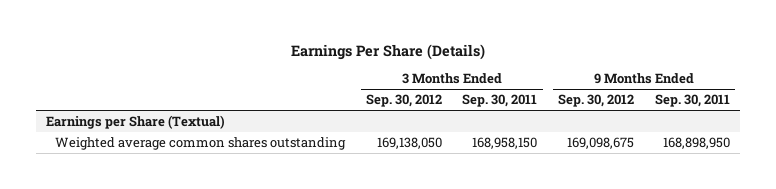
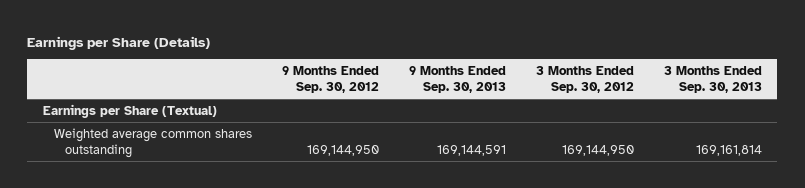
- Earnings Per Share (Details)
+ Earnings per Share (Details)
- | 3 Months Ended Sep. 30, 2012 | 3 Months Ended Sep. 30, 2011 | 9 Months Ended Sep. 30, 2012 | 9 Months Ended Sep. 30, 2011
+ | 9 Months Ended Sep. 30, 2012 | 9 Months Ended Sep. 30, 2013 | 3 Months Ended Sep. 30, 2012 | 3 Months Ended Sep. 30, 2013
- Weighted average common shares outstanding | 169,138,050 | 168,958,150 | 169,098,675 | 168,898,950
+ Weighted average common shares outstanding | 169,144,950 | 169,144,591 | 169,144,950 | 169,161,814

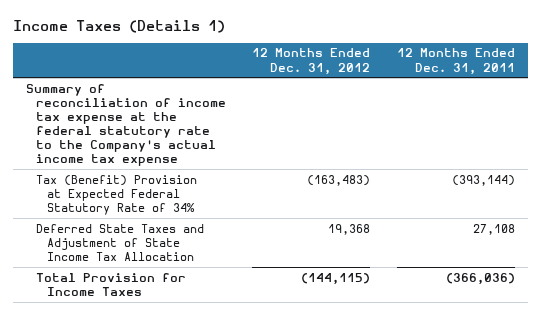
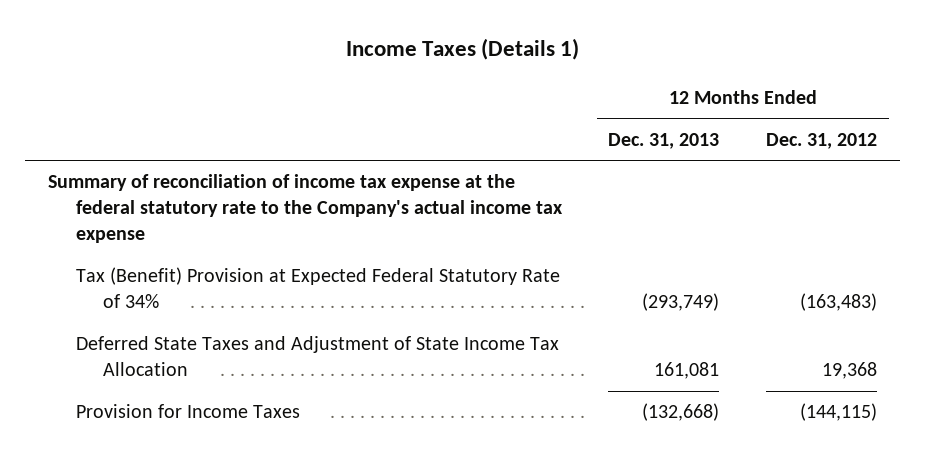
- | 12 Months Ended Dec. 31, 2012 | 12 Months Ended Dec. 31, 2011
+ | 12 Months Ended Dec. 31, 2013 | 12 Months Ended Dec. 31, 2012
- Total Provision for Income Taxes | (144,115) | (366,036)
+ Provision for Income Taxes | (132,668) | (144,115)

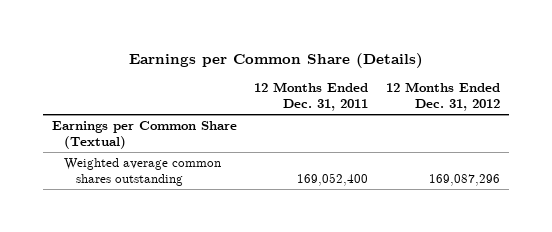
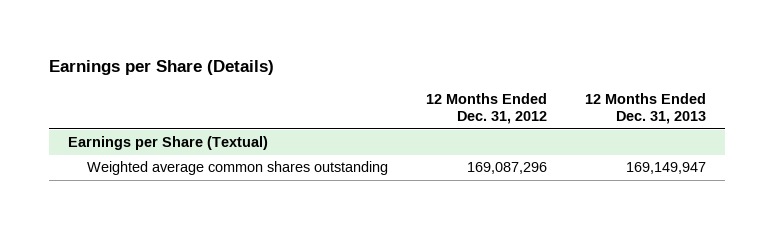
- Earnings per Common Share (Details)
+ Earnings per Share (Details)
- | 12 Months Ended Dec. 31, 2011 | 12 Months Ended Dec. 31, 2012
+ | 12 Months Ended Dec. 31, 2012 | 12 Months Ended Dec. 31, 2013
- Earnings per Common Share (Textual)
+ Earnings per Share (Textual)

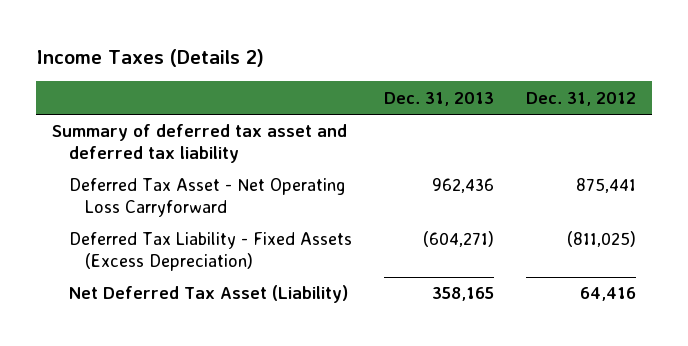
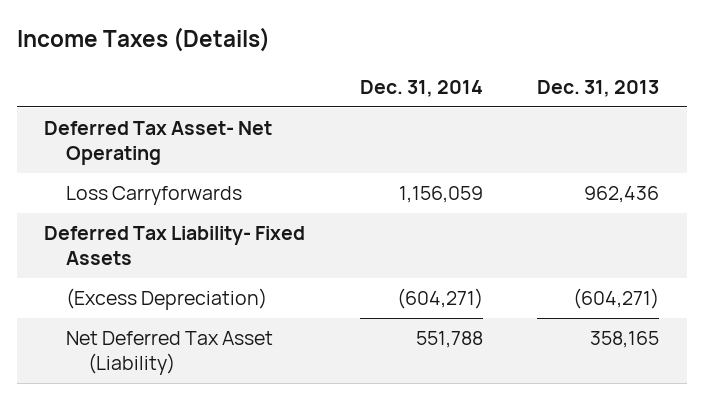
- Income Taxes (Details 2)
+ Income Taxes (Details)
- | Dec. 31, 2013 | Dec. 31, 2012
+ | Dec. 31, 2014 | Dec. 31, 2013
- Summary of deferred tax asset and deferred tax liability
- Deferred Tax Asset - Net Operating Loss Carryforward | 962,436 | 875,441
- Deferred Tax Liability - Fixed Assets (Excess Depreciation) | (604,271) | (811,025)
+ Deferred Tax Asset- Net Operating
+ Loss Carryforwards | 1,156,059 | 962,436
+ Deferred Tax Liability- Fixed Assets
+ (Excess Depreciation) | (604,271) | (604,271)

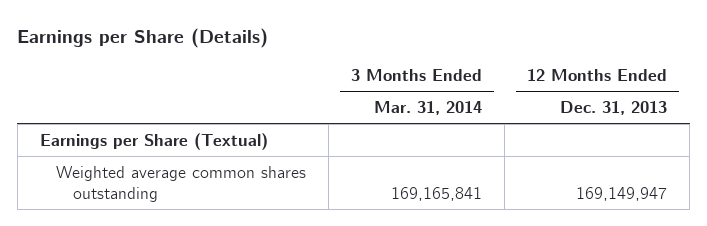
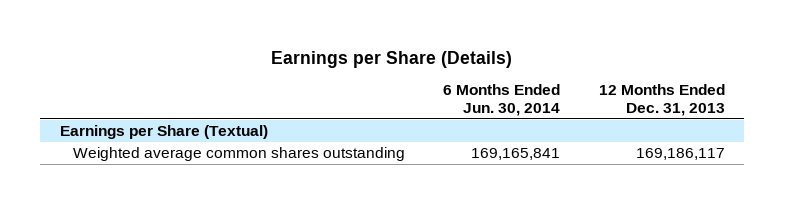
- | 3 Months Ended Mar. 31, 2014 | 12 Months Ended Dec. 31, 2013
+ | 6 Months Ended Jun. 30, 2014 | 12 Months Ended Dec. 31, 2013
- Weighted average common shares outstanding | 169,165,841 | 169,149,947
+ Weighted average common shares outstanding | 169,165,841 | 169,186,117

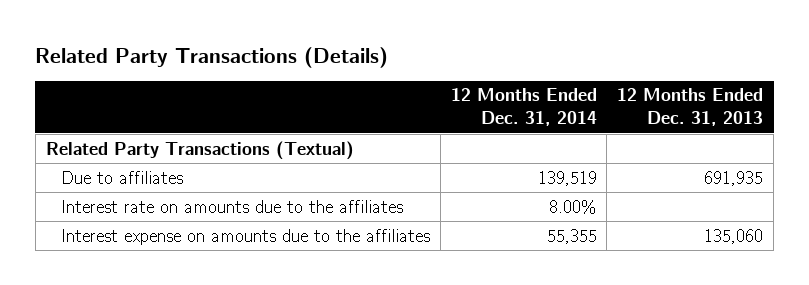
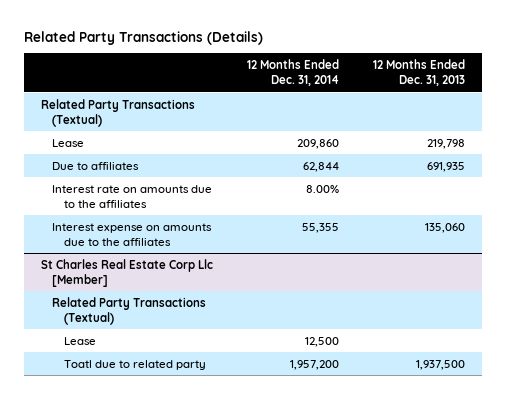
- Due to affiliates | 139,519 | 691,935
+ Lease | 209,860 | 219,798
+ Due to affiliates | 62,844 | 691,935
+ St Charles Real Estate Corp Llc [Member]
+ Related Party Transactions (Textual)
+ Lease | 12,500 |
+ Toatl due to related party | 1,957,200 | 1,937,500

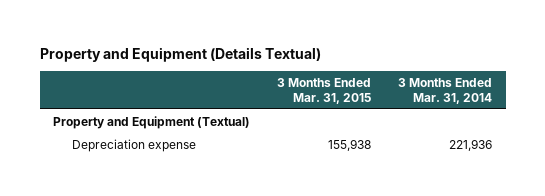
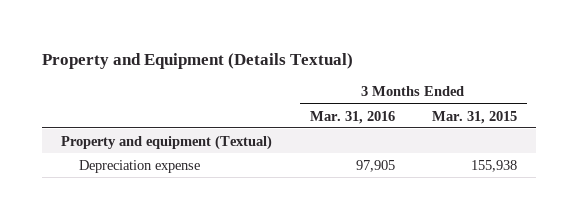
- | 3 Months Ended Mar. 31, 2015 | 3 Months Ended Mar. 31, 2014
+ | 3 Months Ended Mar. 31, 2016 | 3 Months Ended Mar. 31, 2015
- Property and Equipment (Textual)
+ Property and equipment (Textual)

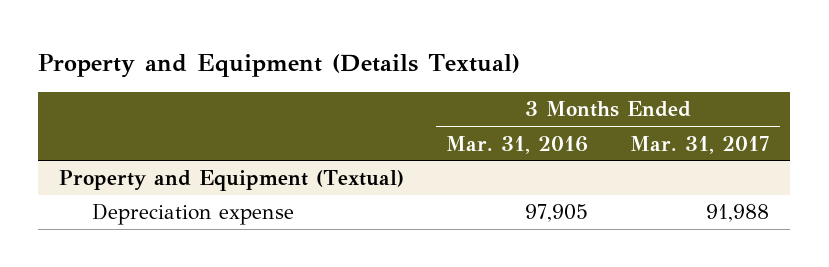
- | 3 Months Ended Mar. 31, 2016 | 3 Months Ended Mar. 31, 2015
+ | 3 Months Ended Mar. 31, 2016 | 3 Months Ended Mar. 31, 2017
- Property and equipment (Textual)
+ Property and Equipment (Textual)

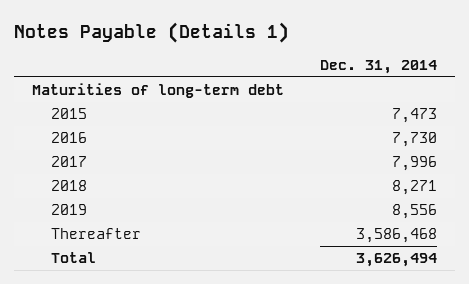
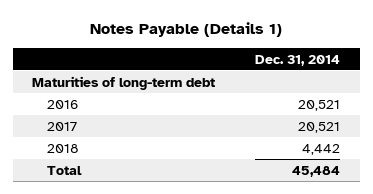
- 2015 | 7,473
- 2016 | 7,730
- 2017 | 7,996
- 2018 | 8,271
- 2019 | 8,556
- Thereafter | 3,586,468
- Total | 3,626,494
+ 2016 | 20,521
+ 2017 | 20,521
+ 2018 | 4,442
+ Total | 45,484

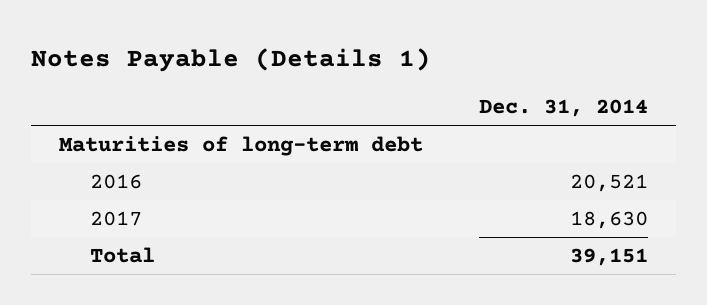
- 2017 | 20,521
- 2018 | 4,442
- Total | 45,484
+ 2017 | 18,630
+ Total | 39,151

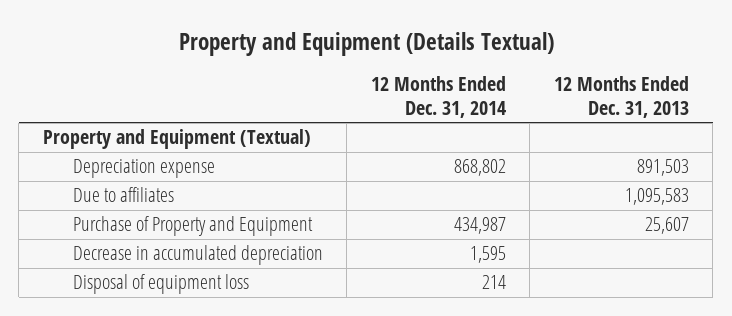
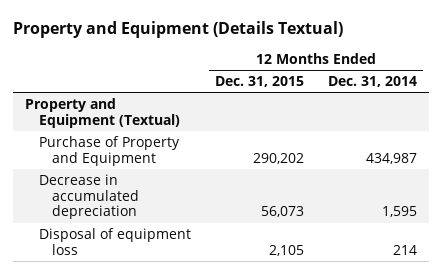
- | 12 Months Ended Dec. 31, 2014 | 12 Months Ended Dec. 31, 2013
+ | 12 Months Ended Dec. 31, 2015 | 12 Months Ended Dec. 31, 2014
- Depreciation expense | 868,802 | 891,503
- Due to affiliates | | 1,095,583

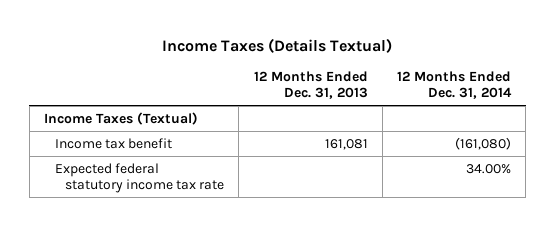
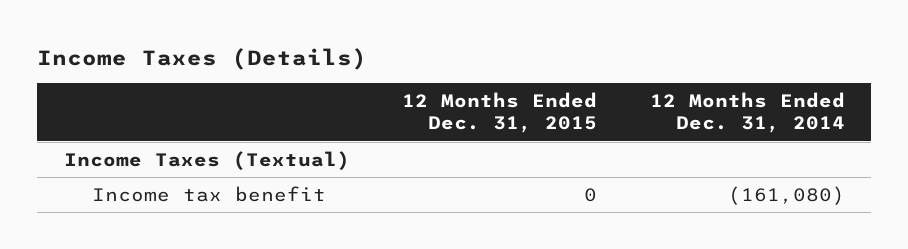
- Income Taxes (Details Textual)
+ Income Taxes (Details)
- | 12 Months Ended Dec. 31, 2013 | 12 Months Ended Dec. 31, 2014
+ | 12 Months Ended Dec. 31, 2015 | 12 Months Ended Dec. 31, 2014
- Expected federal statutory income tax rate | | 34.00%

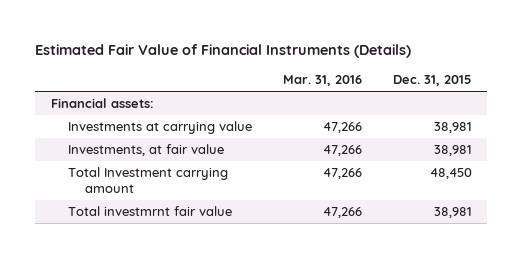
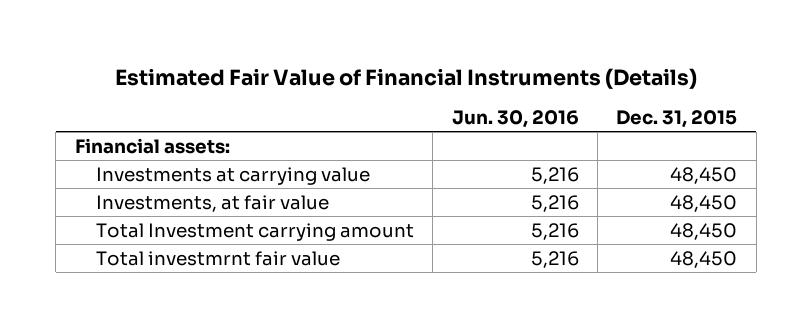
- | Mar. 31, 2016 | Dec. 31, 2015
+ | Jun. 30, 2016 | Dec. 31, 2015
- Investments at carrying value | 47,266 | 38,981
- Investments, at fair value | 47,266 | 38,981
+ Investments at carrying value | 5,216 | 48,450
+ Investments, at fair value | 5,216 | 48,450
- Total investmrnt fair value | 47,266 | 38,981
+ Total investmrnt fair value | 5,216 | 48,450

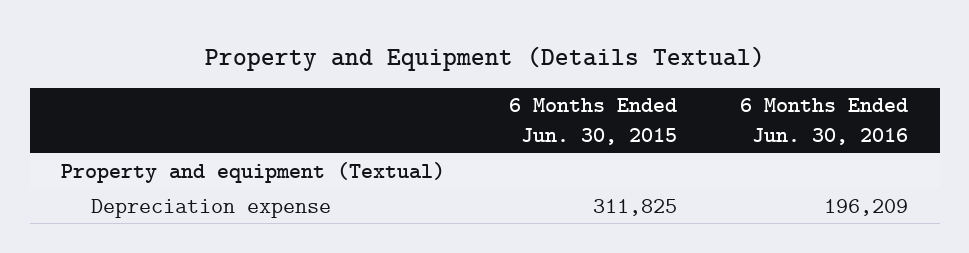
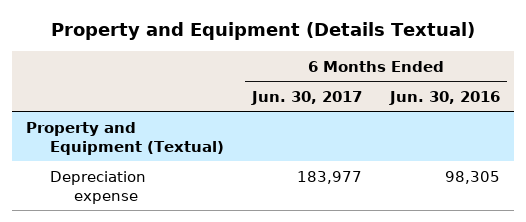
- | 6 Months Ended Jun. 30, 2015 | 6 Months Ended Jun. 30, 2016
+ | 6 Months Ended Jun. 30, 2017 | 6 Months Ended Jun. 30, 2016
- Property and equipment (Textual)
- Depreciation expense | 311,825 | 196,209
+ Property and Equipment (Textual)
+ Depreciation expense | 183,977 | 98,305

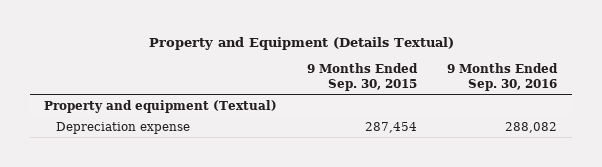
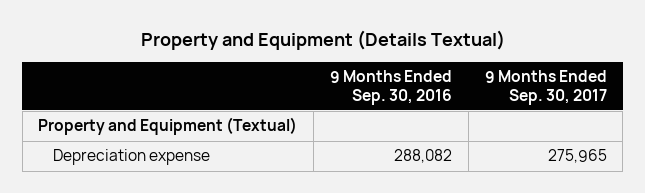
- | 9 Months Ended Sep. 30, 2015 | 9 Months Ended Sep. 30, 2016
+ | 9 Months Ended Sep. 30, 2016 | 9 Months Ended Sep. 30, 2017
- Property and equipment (Textual)
+ Property and Equipment (Textual)

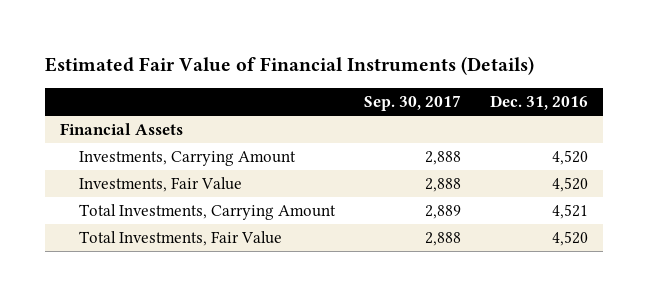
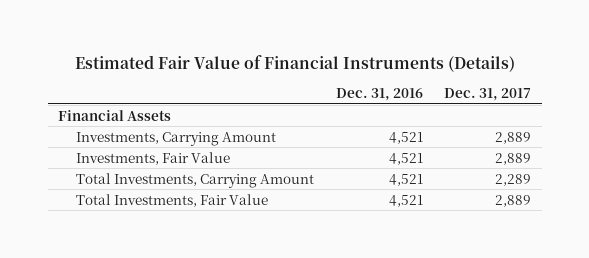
- | Sep. 30, 2017 | Dec. 31, 2016
+ | Dec. 31, 2016 | Dec. 31, 2017
- Investments, Carrying Amount | 2,888 | 4,520
- Investments, Fair Value | 2,888 | 4,520
+ Investments, Carrying Amount | 4,521 | 2,889
+ Investments, Fair Value | 4,521 | 2,889
- Total Investments, Fair Value | 2,888 | 4,520
+ Total Investments, Fair Value | 4,521 | 2,889

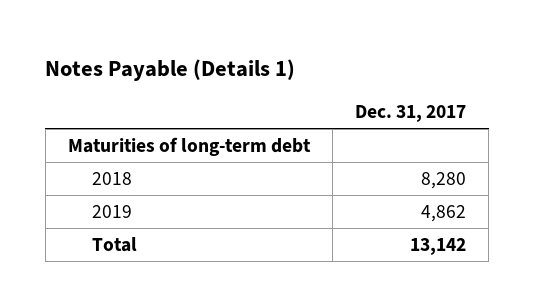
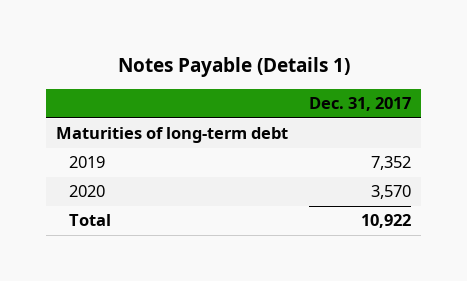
- 2018 | 8,280
- 2019 | 4,862
- Total | 13,142
+ 2019 | 7,352
+ 2020 | 3,570
+ Total | 10,922

